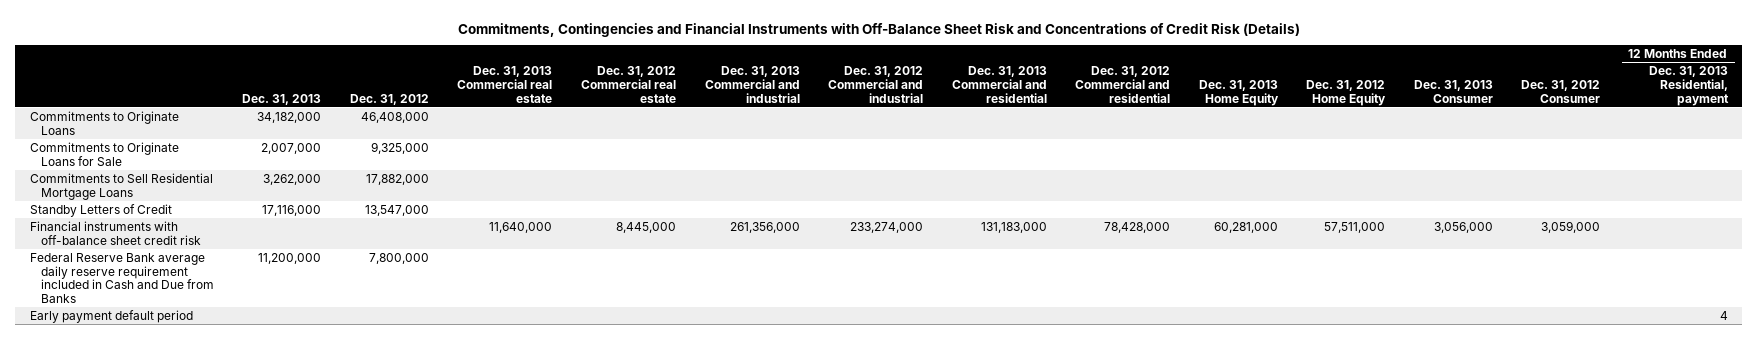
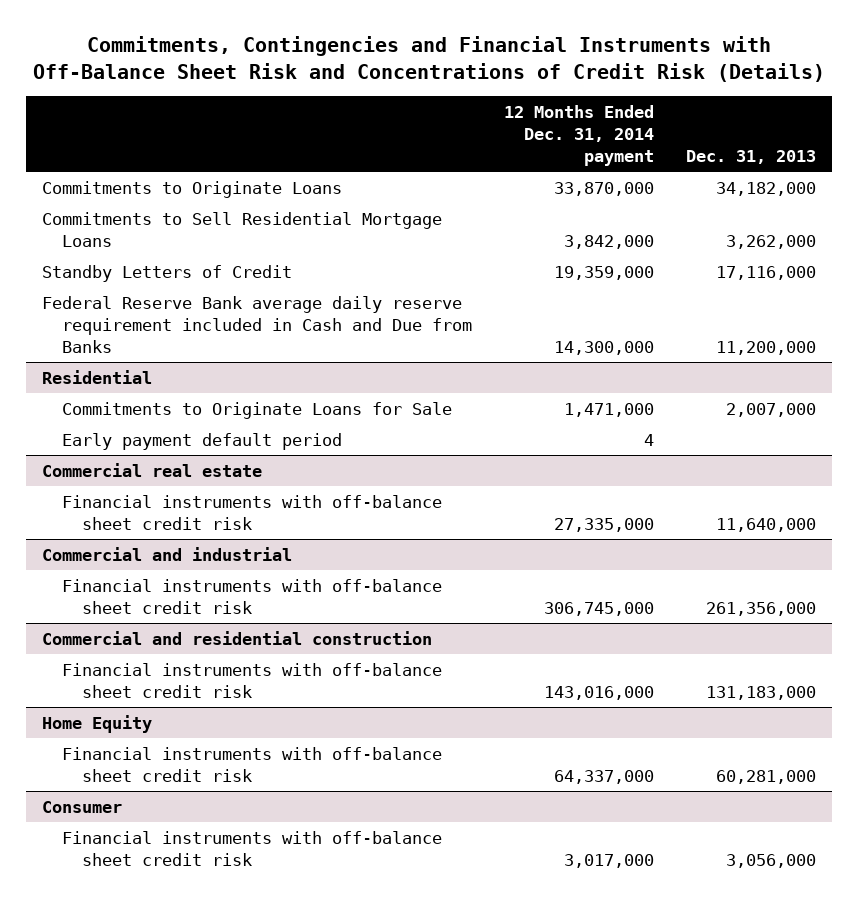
- | Dec. 31, 2013 | Dec. 31, 2012 | Dec. 31, 2013 Commercial real estate | Dec. 31, 2012 Commercial real estate | Dec. 31, 2013 Commercial and industrial | Dec. 31, 2012 Commercial and industrial | Dec. 31, 2013 Commercial and residential | Dec. 31, 2012 Commercial and residential | Dec. 31, 2013 Home Equity | Dec. 31, 2012 Home Equity | Dec. 31, 2013 Consumer | Dec. 31, 2012 Consumer | 12 Months Ended Dec. 31, 2013 Residential, payment
+ | 12 Months Ended Dec. 31, 2014 payment | Dec. 31, 2013
- Commitments to Originate Loans for Sale | 2,007,000 | 9,325,000 | | | | | | | | | | |
- Financial instruments with off-balance sheet credit risk | | | 11,640,000 | 8,445,000 | 261,356,000 | 233,274,000 | 131,183,000 | 78,428,000 | 60,281,000 | 57,511,000 | 3,056,000 | 3,059,000 |
+ Residential
+ Commitments to Originate Loans for Sale | 1,471,000 | 2,007,000
+ Commercial real estate
+ Financial instruments with off-balance sheet credit risk | 27,335,000 | 11,640,000
+ Commercial and industrial
+ Financial instruments with off-balance sheet credit risk | 306,745,000 | 261,356,000
+ Commercial and residential construction
+ Financial instruments with off-balance sheet credit risk | 143,016,000 | 131,183,000
+ Home Equity
+ Financial instruments with off-balance sheet credit risk | 64,337,000 | 60,281,000
+ Consumer
+ Financial instruments with off-balance sheet credit risk | 3,017,000 | 3,056,000

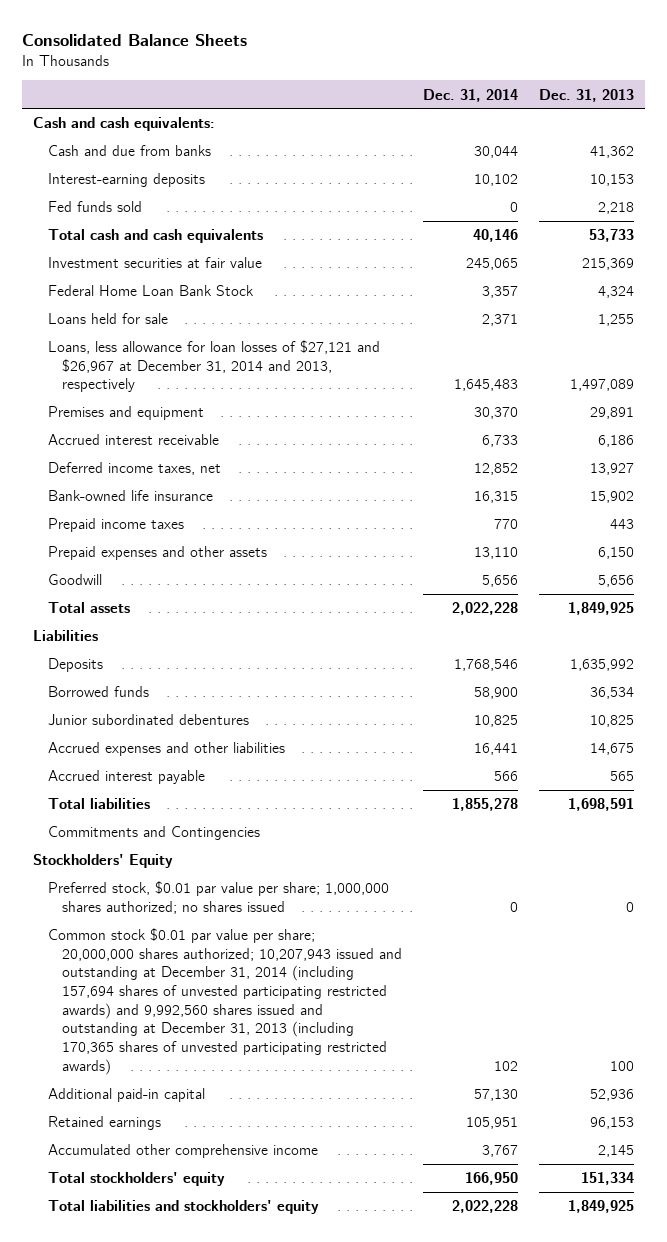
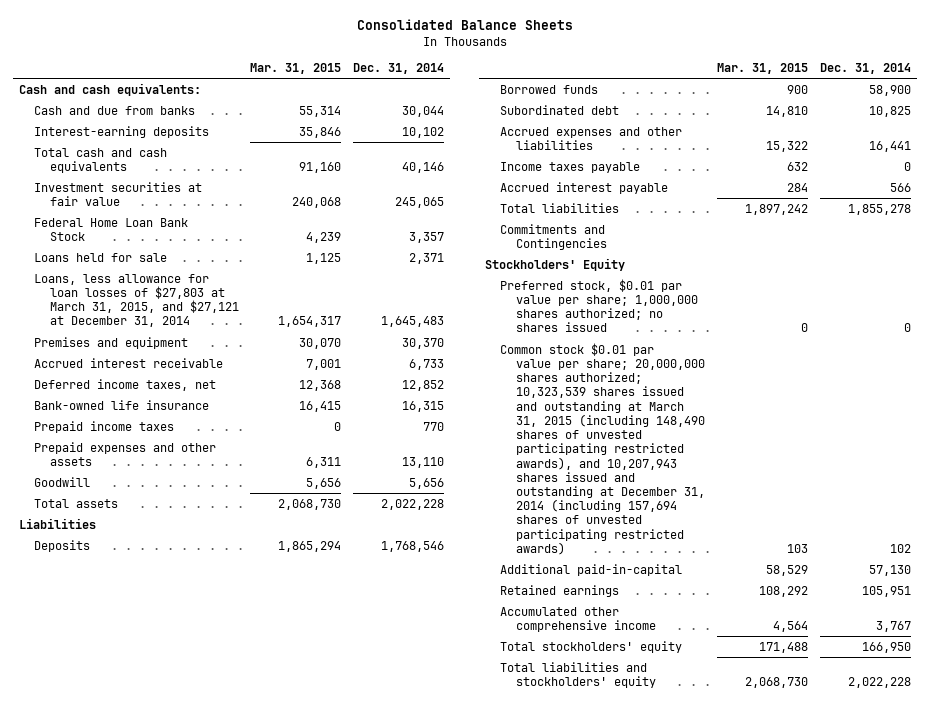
- | Dec. 31, 2014 | Dec. 31, 2013
+ | Mar. 31, 2015 | Dec. 31, 2014
- Fed funds sold | 0 | 2,218
- Loans, less allowance for loan losses of $27,121 and $26,967 at December 31, 2014 and 2013, respectively | 1,645,483 | 1,497,089
+ Loans, less allowance for loan losses of $27,803 at March 31, 2015, and $27,121 at December 31, 2014 | 1,654,317 | 1,645,483
- Junior subordinated debentures | 10,825 | 10,825
+ Subordinated debt | 14,810 | 10,825
+ Income taxes payable | 632 | 0
- Common stock $0.01 par value per share; 20,000,000 shares authorized; 10,207,943 issued and outstanding at December 31, 2014 (including 157,694 shares of unvested participating restricted awards) and 9,992,560 shares issued and outstanding at December 31, 2013 (including 170,365 shares of unvested participating restricted awards) | 102 | 100
- Additional paid-in capital | 57,130 | 52,936
+ Common stock $0.01 par value per share; 20,000,000 shares authorized; 10,323,539 shares issued and outstanding at March 31, 2015 (including 148,490 shares of unvested participating restricted awards), and 10,207,943 shares issued and outstanding at December 31, 2014 (including 157,694 shares of unvested participating restricted awards) | 103 | 102
+ Additional paid-in-capital | 58,529 | 57,130

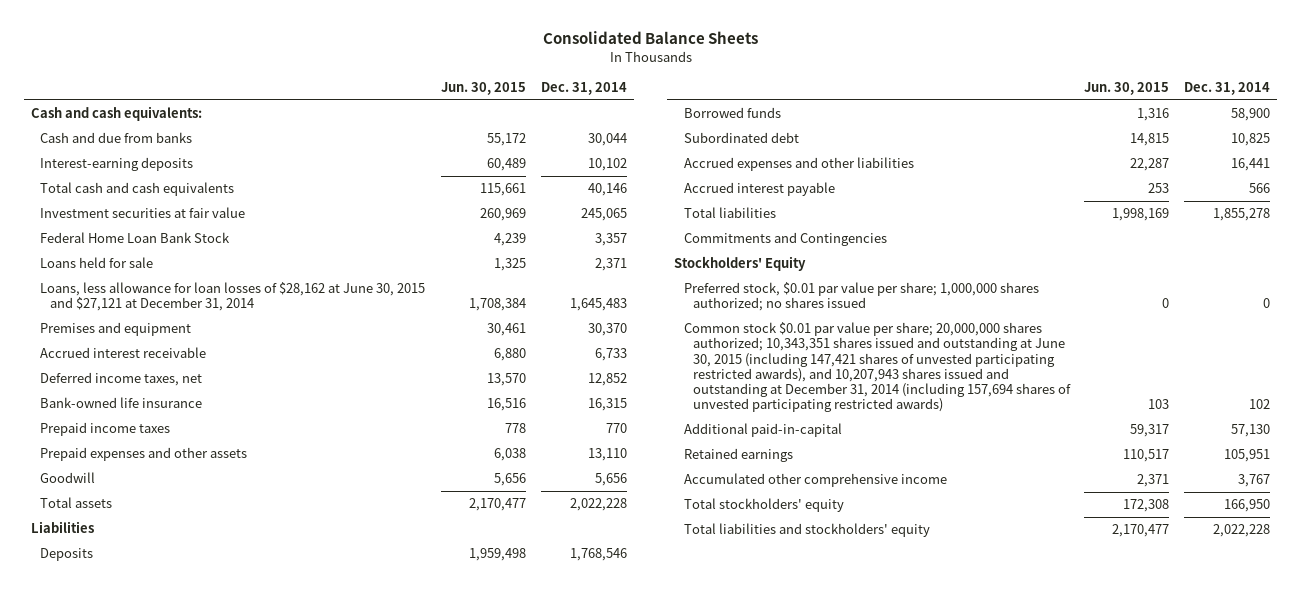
- | Mar. 31, 2015 | Dec. 31, 2014
+ | Jun. 30, 2015 | Dec. 31, 2014
- Loans, less allowance for loan losses of $27,803 at March 31, 2015, and $27,121 at December 31, 2014 | 1,654,317 | 1,645,483
+ Loans, less allowance for loan losses of $28,162 at June 30, 2015 and $27,121 at December 31, 2014 | 1,708,384 | 1,645,483
- Income taxes payable | 632 | 0
- Common stock $0.01 par value per share; 20,000,000 shares authorized; 10,323,539 shares issued and outstanding at March 31, 2015 (including 148,490 shares of unvested participating restricted awards), and 10,207,943 shares issued and outstanding at December 31, 2014 (including 157,694 shares of unvested participating restricted awards) | 103 | 102
+ Common stock $0.01 par value per share; 20,000,000 shares authorized; 10,343,351 shares issued and outstanding at June 30, 2015 (including 147,421 shares of unvested participating restricted awards), and 10,207,943 shares issued and outstanding at December 31, 2014 (including 157,694 shares of unvested participating restricted awards) | 103 | 102

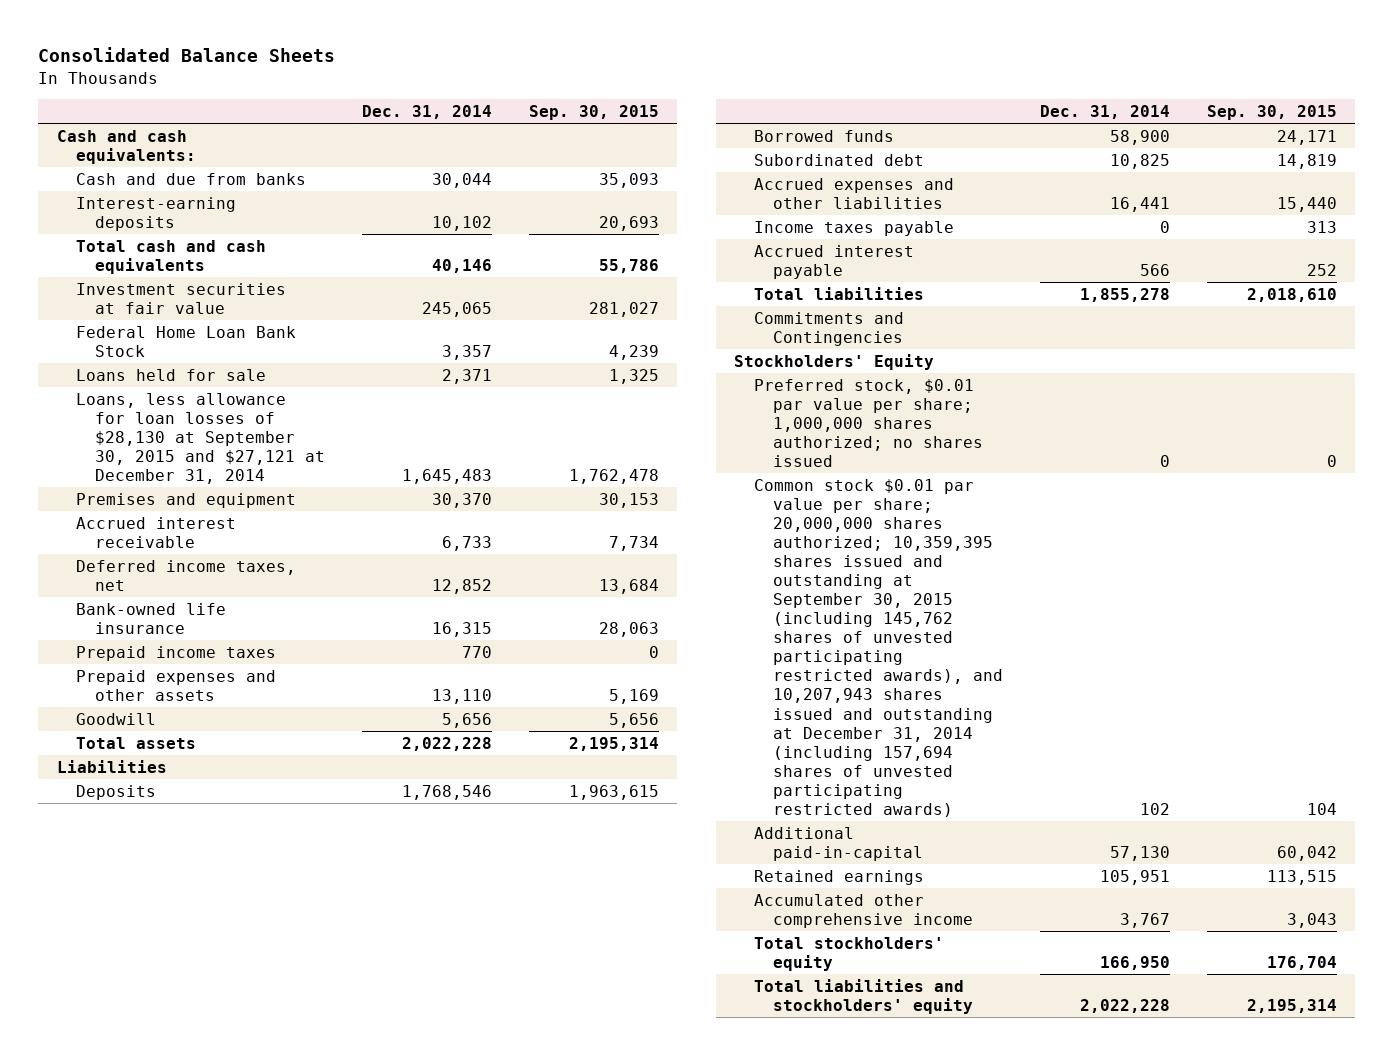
- | Jun. 30, 2015 | Dec. 31, 2014
+ | Dec. 31, 2014 | Sep. 30, 2015
- Loans, less allowance for loan losses of $28,162 at June 30, 2015 and $27,121 at December 31, 2014 | 1,708,384 | 1,645,483
+ Loans, less allowance for loan losses of $28,130 at September 30, 2015 and $27,121 at December 31, 2014 | 1,645,483 | 1,762,478
+ Income taxes payable | 0 | 313
- Common stock $0.01 par value per share; 20,000,000 shares authorized; 10,343,351 shares issued and outstanding at June 30, 2015 (including 147,421 shares of unvested participating restricted awards), and 10,207,943 shares issued and outstanding at December 31, 2014 (including 157,694 shares of unvested participating restricted awards) | 103 | 102
+ Common stock $0.01 par value per share; 20,000,000 shares authorized; 10,359,395 shares issued and outstanding at September 30, 2015 (including 145,762 shares of unvested participating restricted awards), and 10,207,943 shares issued and outstanding at December 31, 2014 (including 157,694 shares of unvested participating restricted awards) | 102 | 104

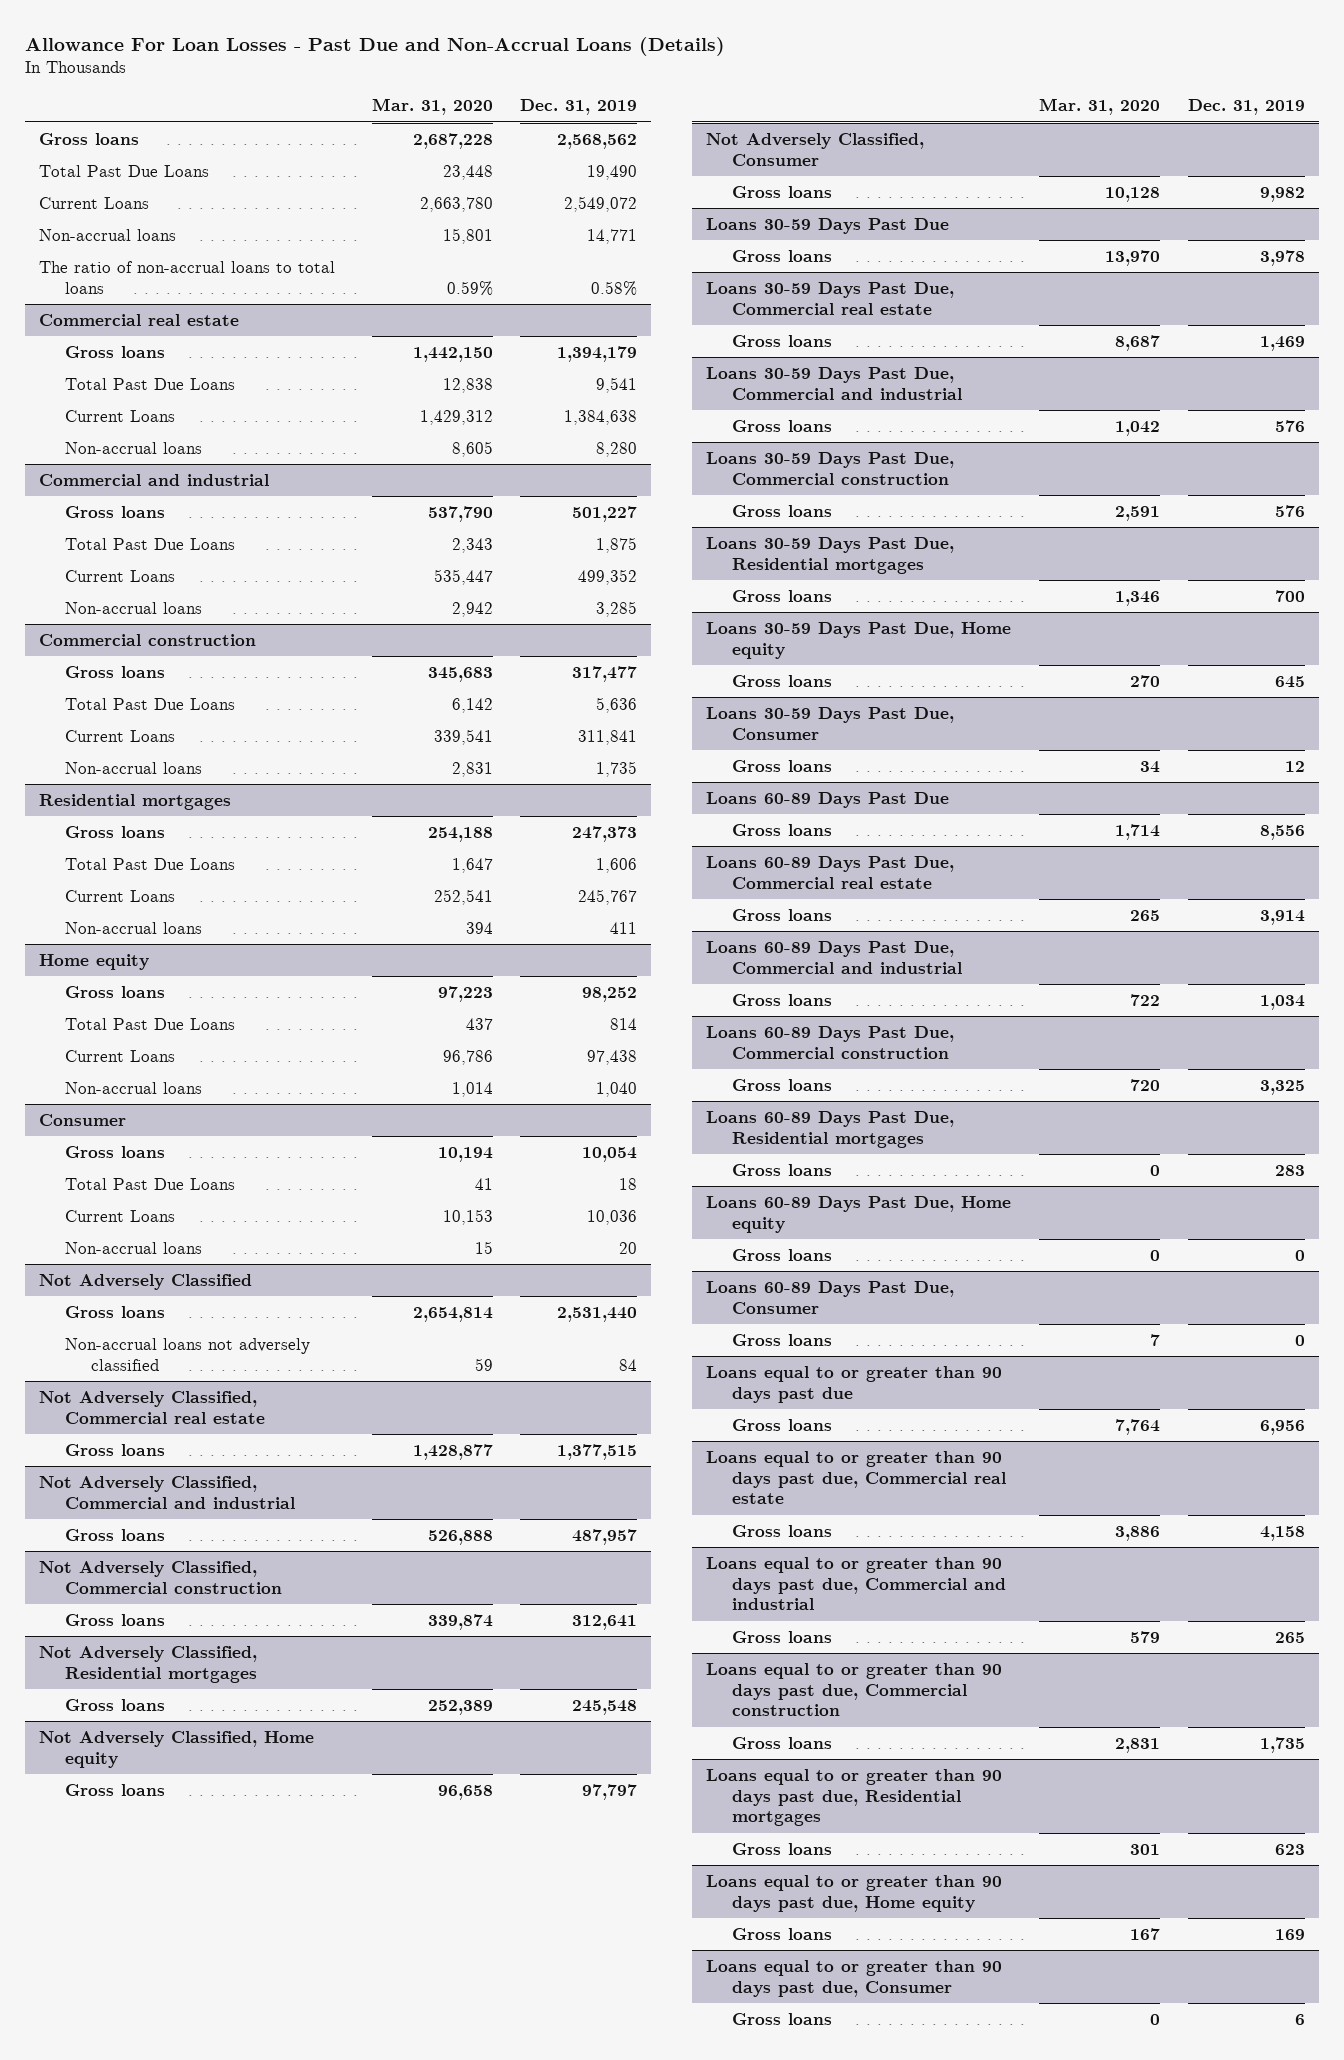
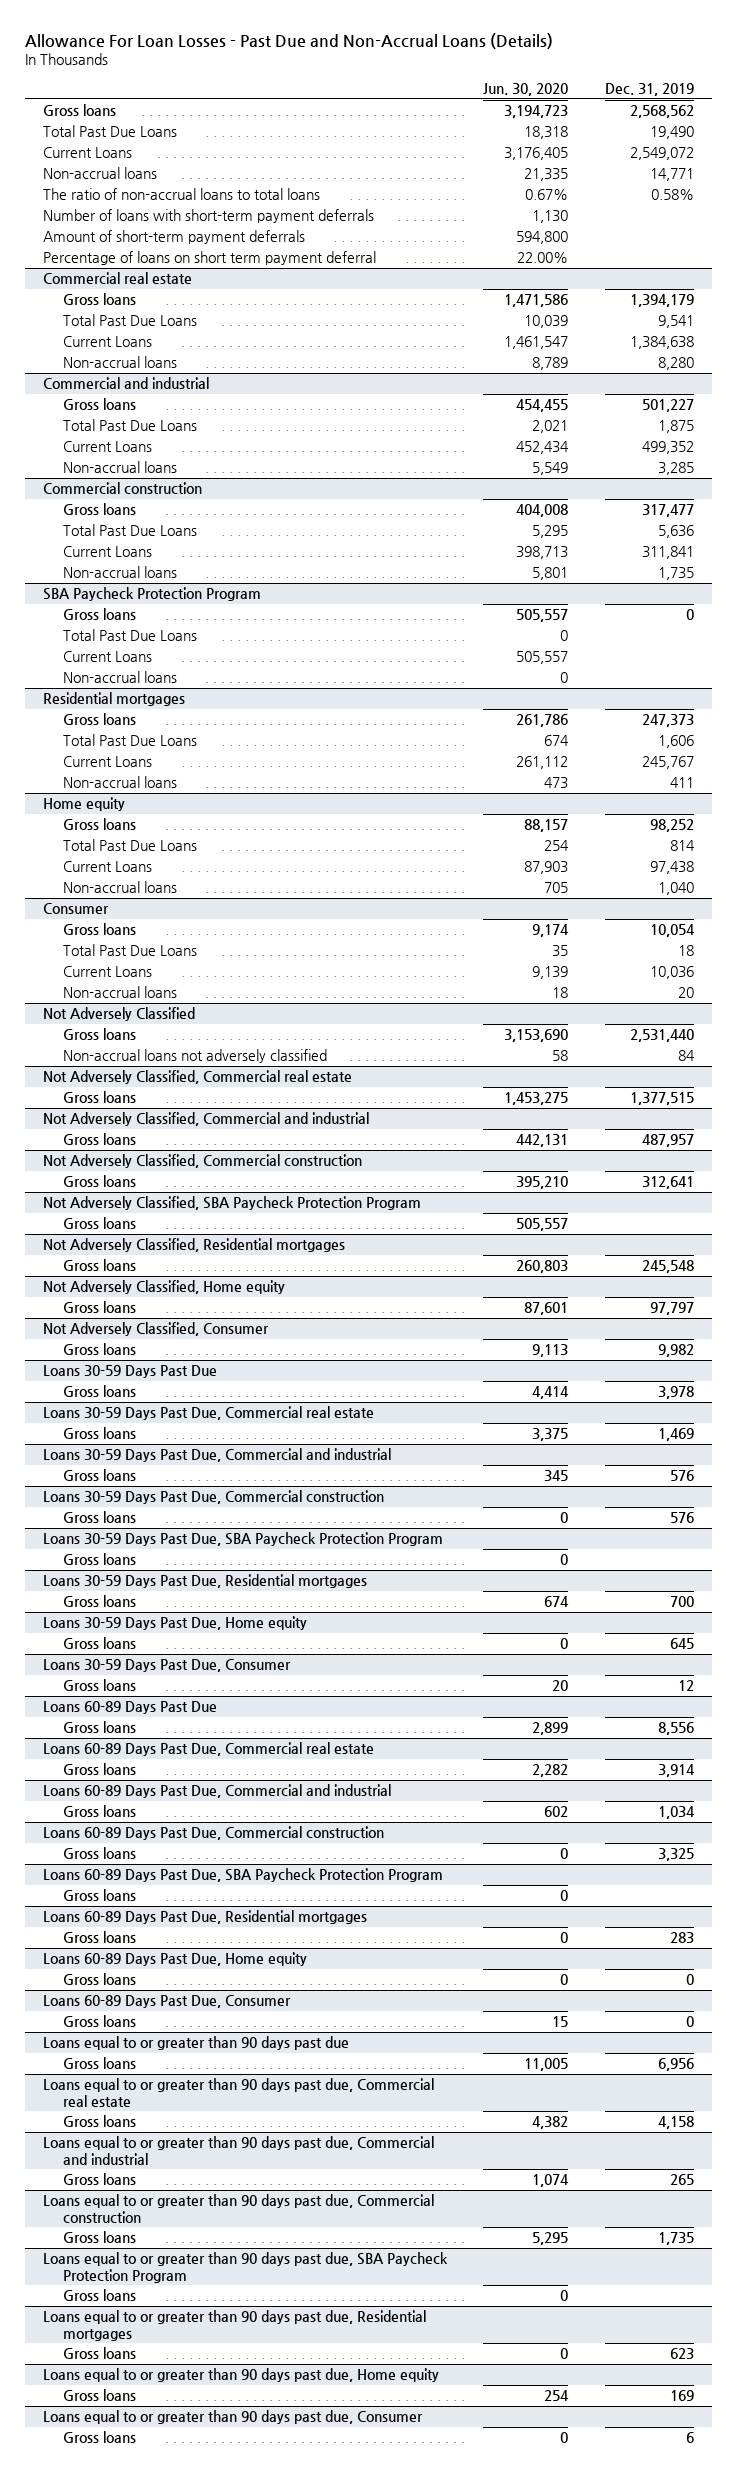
- | Mar. 31, 2020 | Dec. 31, 2019
+ | Jun. 30, 2020 | Dec. 31, 2019
+ Number of loans with short-term payment deferrals | 1,130 |
+ Amount of short-term payment deferrals | 594,800 |
+ Percentage of loans on short term payment deferral | 22.00% |
+ SBA Paycheck Protection Program
+ Gross loans | 505,557 | 0
+ Total Past Due Loans | 0 |
+ Current Loans | 505,557 |
+ Non-accrual loans | 0 |
+ Not Adversely Classified, SBA Paycheck Protection Program
+ Gross loans | 505,557 |
+ Loans 30-59 Days Past Due, SBA Paycheck Protection Program
+ Gross loans | 0 |
+ Loans 60-89 Days Past Due, SBA Paycheck Protection Program
+ Gross loans | 0 |
+ Loans equal to or greater than 90 days past due, SBA Paycheck Protection Program
+ Gross loans | 0 |

